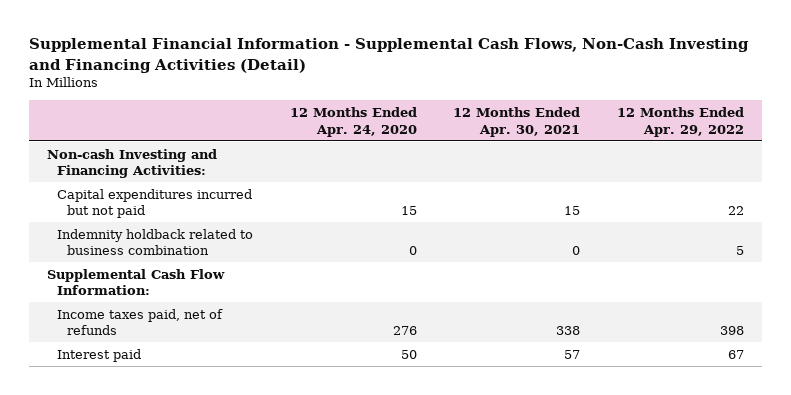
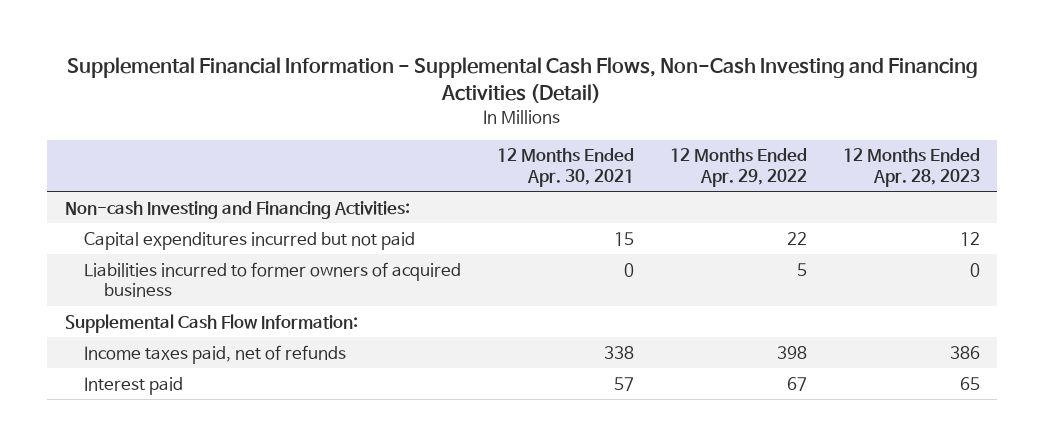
- | 12 Months Ended Apr. 24, 2020 | 12 Months Ended Apr. 30, 2021 | 12 Months Ended Apr. 29, 2022
+ | 12 Months Ended Apr. 30, 2021 | 12 Months Ended Apr. 29, 2022 | 12 Months Ended Apr. 28, 2023
- Indemnity holdback related to business combination | 0 | 0 | 5
+ Liabilities incurred to former owners of acquired business | 0 | 5 | 0

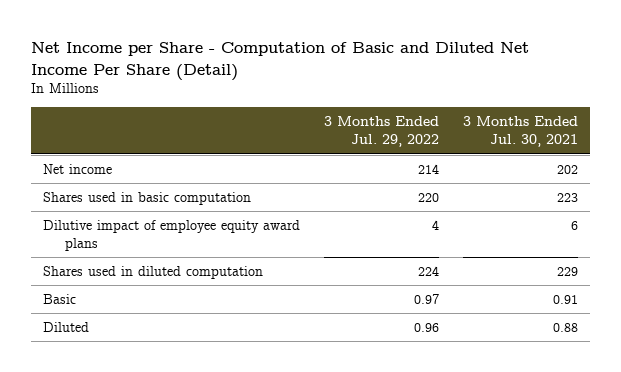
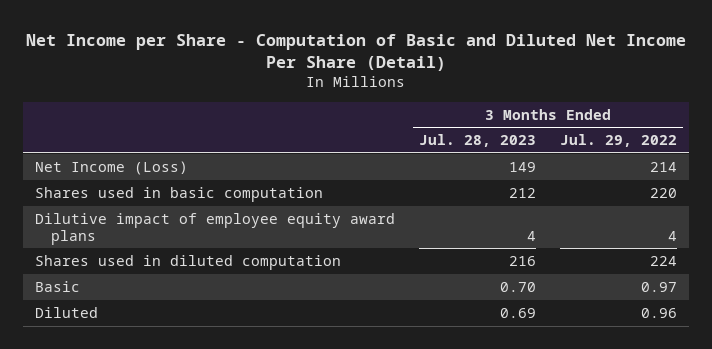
- | 3 Months Ended Jul. 29, 2022 | 3 Months Ended Jul. 30, 2021
+ | 3 Months Ended Jul. 28, 2023 | 3 Months Ended Jul. 29, 2022
- Net income | 214 | 202
+ Net Income (Loss) | 149 | 214

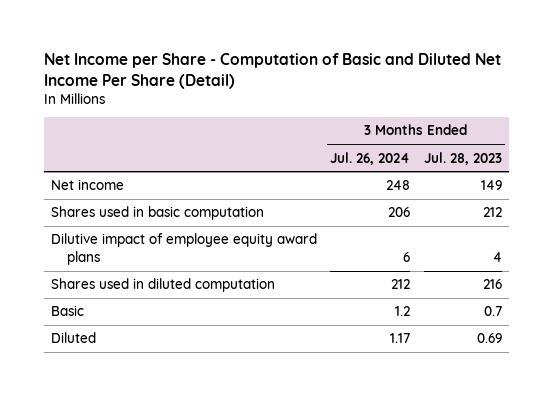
- | 3 Months Ended Jul. 28, 2023 | 3 Months Ended Jul. 29, 2022
+ | 3 Months Ended Jul. 26, 2024 | 3 Months Ended Jul. 28, 2023
- Net Income (Loss) | 149 | 214
+ Net income | 248 | 149
- Basic | 0.70 | 0.97
+ Basic | 1.2 | 0.7

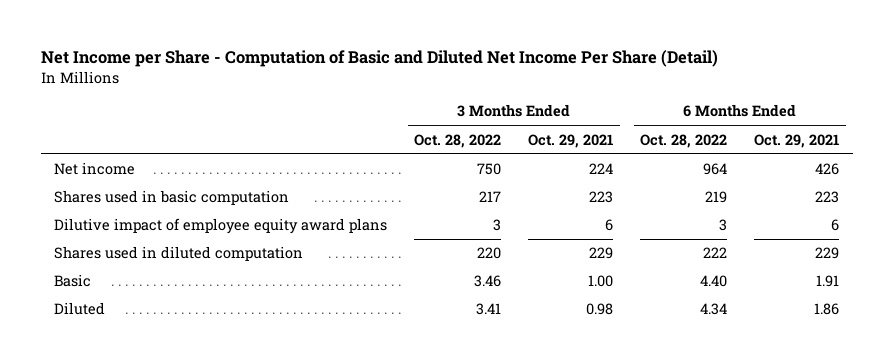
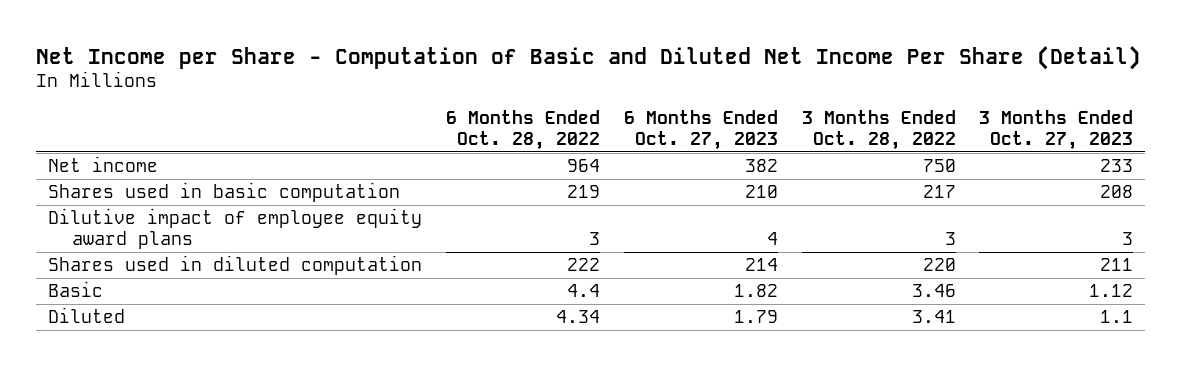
- | 3 Months Ended Oct. 28, 2022 | 3 Months Ended Oct. 29, 2021 | 6 Months Ended Oct. 28, 2022 | 6 Months Ended Oct. 29, 2021
+ | 6 Months Ended Oct. 28, 2022 | 6 Months Ended Oct. 27, 2023 | 3 Months Ended Oct. 28, 2022 | 3 Months Ended Oct. 27, 2023
- Basic | 3.46 | 1.00 | 4.40 | 1.91
+ Basic | 4.4 | 1.82 | 3.46 | 1.12

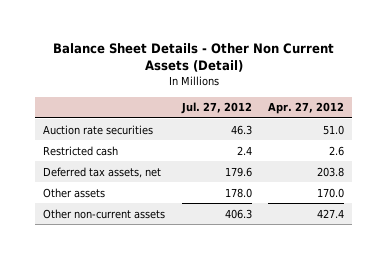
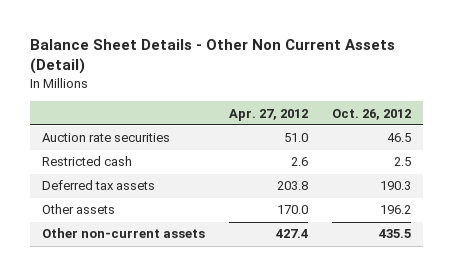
- | Jul. 27, 2012 | Apr. 27, 2012
+ | Apr. 27, 2012 | Oct. 26, 2012
- Deferred tax assets, net | 179.6 | 203.8
+ Deferred tax assets | 203.8 | 190.3

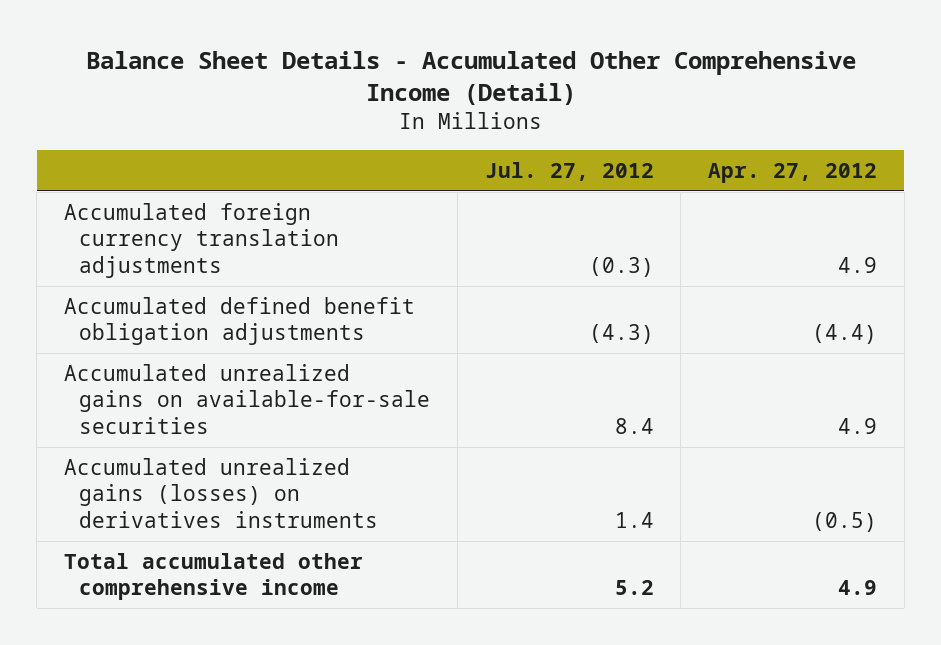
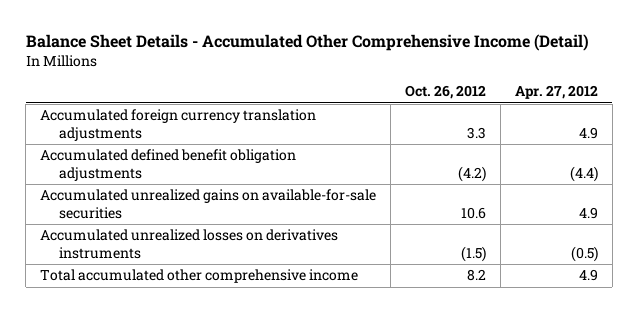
- | Jul. 27, 2012 | Apr. 27, 2012
+ | Oct. 26, 2012 | Apr. 27, 2012
- Accumulated unrealized gains (losses) on derivatives instruments | 1.4 | (0.5)
+ Accumulated unrealized losses on derivatives instruments | (1.5) | (0.5)

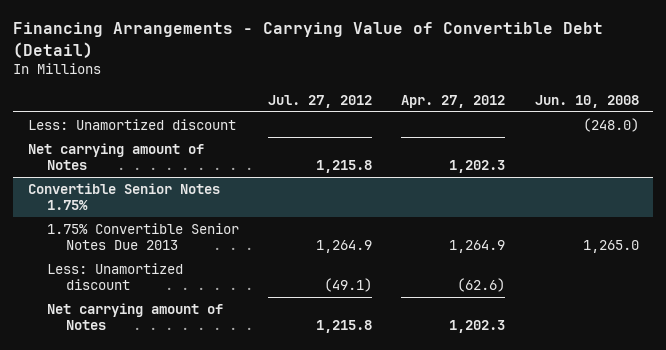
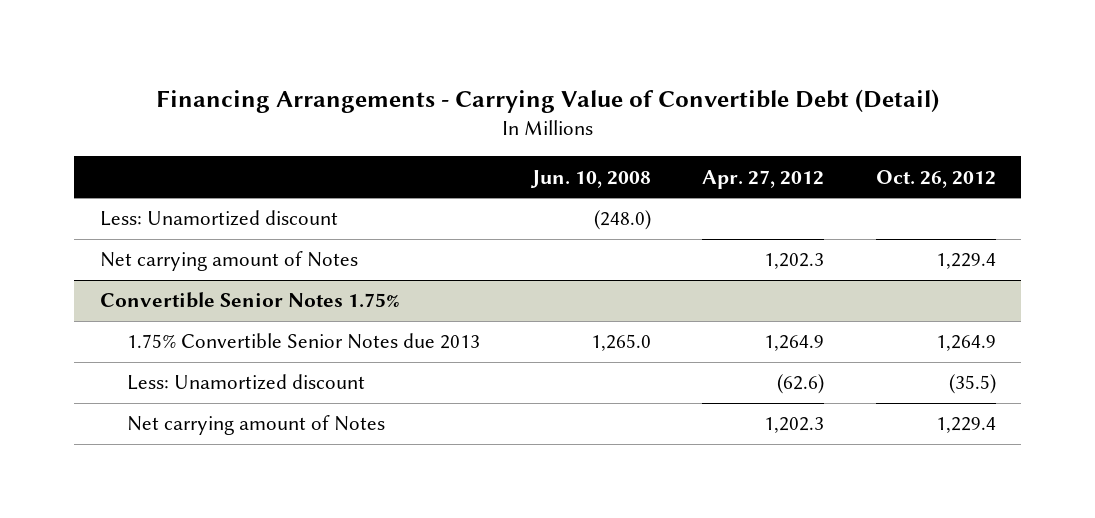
- | Jul. 27, 2012 | Apr. 27, 2012 | Jun. 10, 2008
+ | Jun. 10, 2008 | Apr. 27, 2012 | Oct. 26, 2012
@ Convertible Senior Notes 1.75%
- 1.75% Convertible Senior Notes Due 2013 | 1,264.9 | 1,264.9 | 1,265.0
+ 1.75% Convertible Senior Notes due 2013 | 1,265.0 | 1,264.9 | 1,264.9

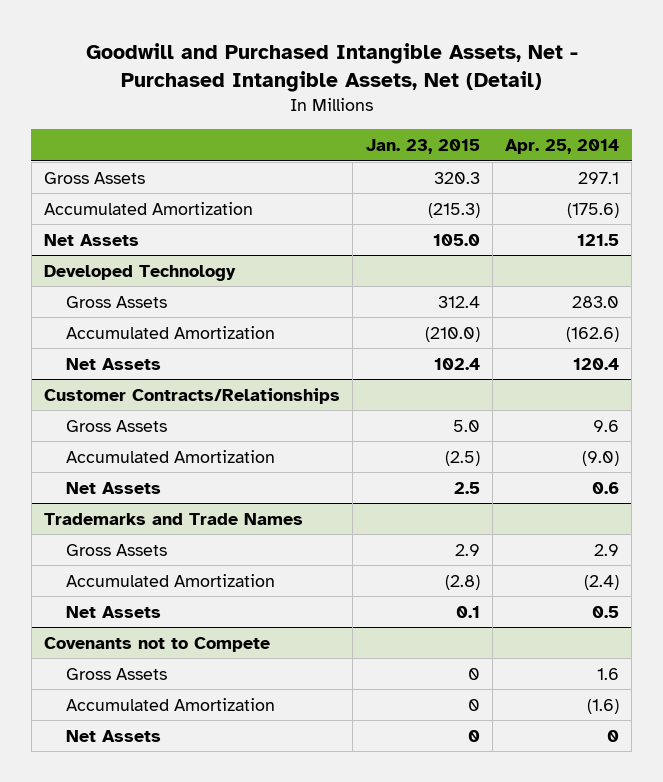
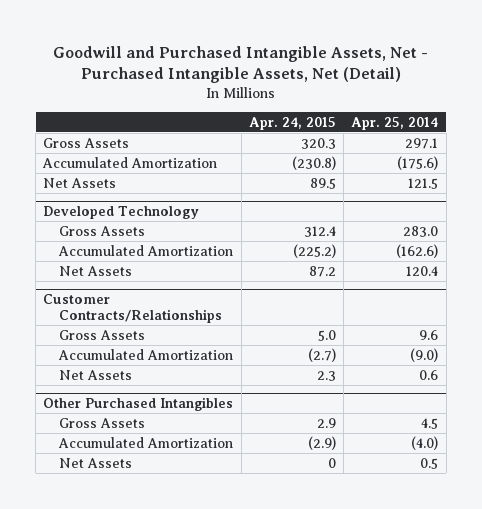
- | Jan. 23, 2015 | Apr. 25, 2014
+ | Apr. 24, 2015 | Apr. 25, 2014
- Trademarks and Trade Names
- Gross Assets | 2.9 | 2.9
- Accumulated Amortization | (2.8) | (2.4)
+ Other Purchased Intangibles
+ Gross Assets | 2.9 | 4.5
+ Accumulated Amortization | (2.9) | (4.0)
- Covenants not to Compete
- Gross Assets | 0 | 1.6
- Accumulated Amortization | 0 | (1.6)
- Net Assets | 0 | 0

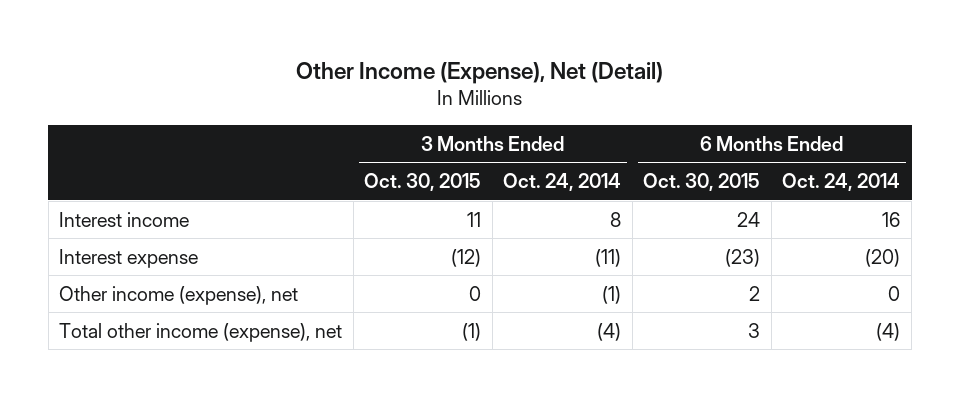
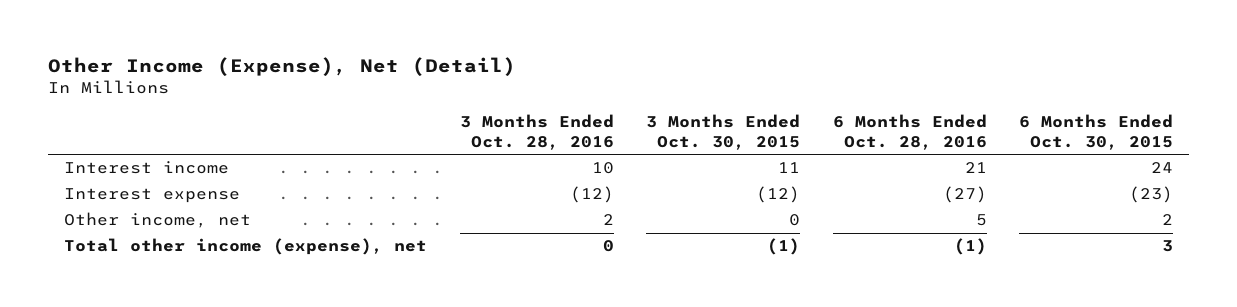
- | 3 Months Ended Oct. 30, 2015 | 3 Months Ended Oct. 24, 2014 | 6 Months Ended Oct. 30, 2015 | 6 Months Ended Oct. 24, 2014
+ | 3 Months Ended Oct. 28, 2016 | 3 Months Ended Oct. 30, 2015 | 6 Months Ended Oct. 28, 2016 | 6 Months Ended Oct. 30, 2015
- Other income (expense), net | 0 | (1) | 2 | 0
+ Other income, net | 2 | 0 | 5 | 2

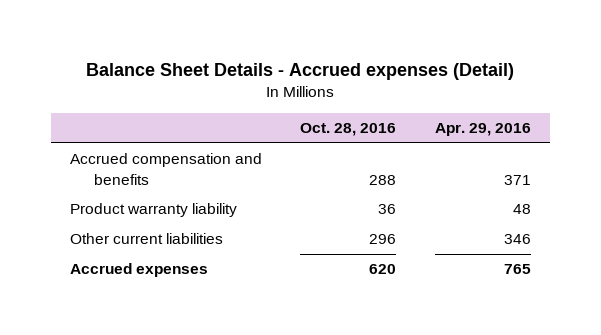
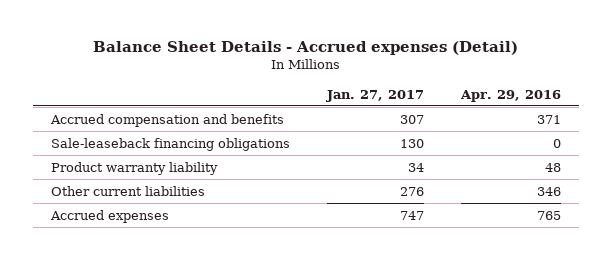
- | Oct. 28, 2016 | Apr. 29, 2016
+ | Jan. 27, 2017 | Apr. 29, 2016
+ Sale-leaseback financing obligations | 130 | 0

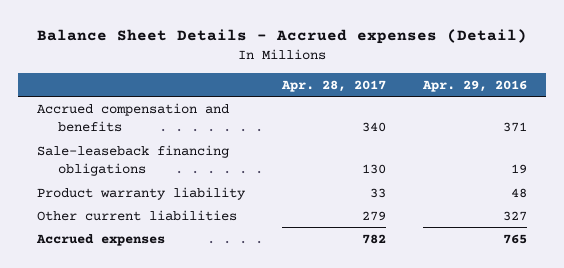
- | Jan. 27, 2017 | Apr. 29, 2016
+ | Apr. 28, 2017 | Apr. 29, 2016
- Sale-leaseback financing obligations | 130 | 0
+ Sale-leaseback financing obligations | 130 | 19
- Other current liabilities | 276 | 346
+ Other current liabilities | 279 | 327

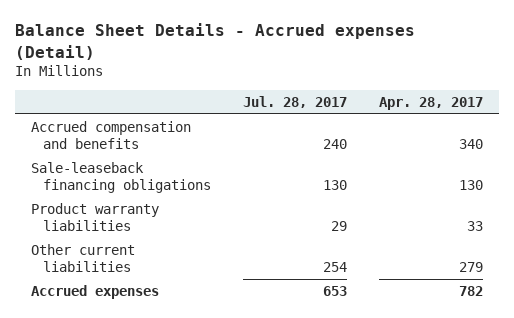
- | Apr. 28, 2017 | Apr. 29, 2016
+ | Jul. 28, 2017 | Apr. 28, 2017
- Product warranty liability | 33 | 48
+ Product warranty liabilities | 29 | 33

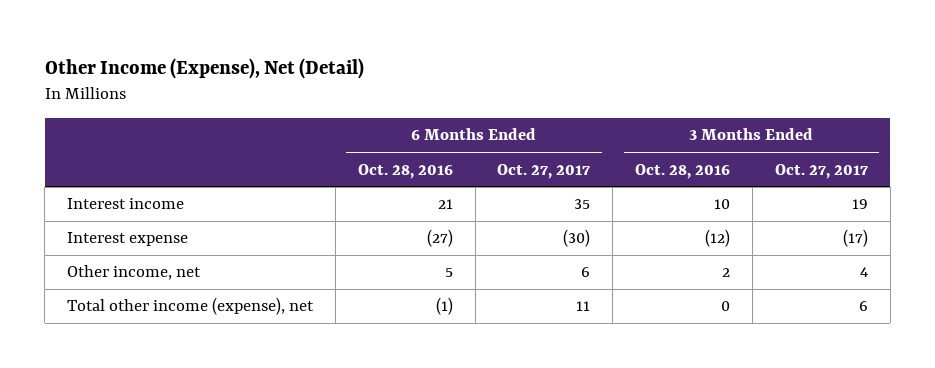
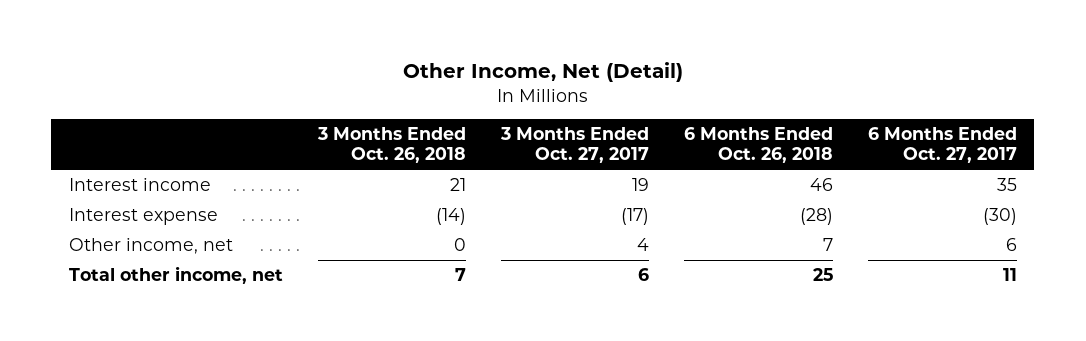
- Other Income (Expense), Net (Detail)
+ Other Income, Net (Detail)
- | 6 Months Ended Oct. 28, 2016 | 6 Months Ended Oct. 27, 2017 | 3 Months Ended Oct. 28, 2016 | 3 Months Ended Oct. 27, 2017
+ | 3 Months Ended Oct. 26, 2018 | 3 Months Ended Oct. 27, 2017 | 6 Months Ended Oct. 26, 2018 | 6 Months Ended Oct. 27, 2017
- Total other income (expense), net | (1) | 11 | 0 | 6
+ Total other income, net | 7 | 6 | 25 | 11

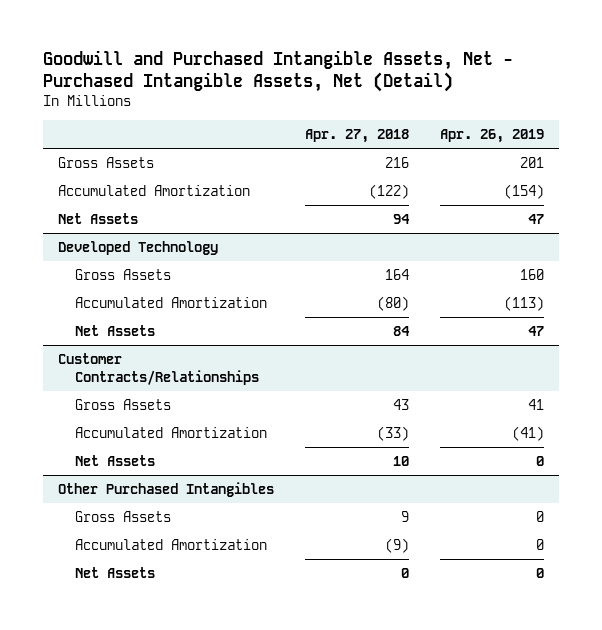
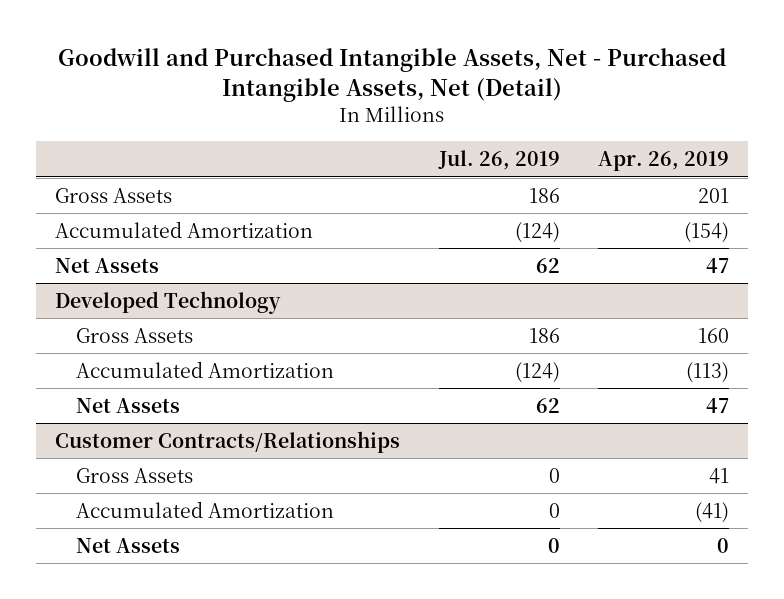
- | Apr. 27, 2018 | Apr. 26, 2019
+ | Jul. 26, 2019 | Apr. 26, 2019
- Other Purchased Intangibles
- Gross Assets | 9 | 0
- Accumulated Amortization | (9) | 0
- Net Assets | 0 | 0

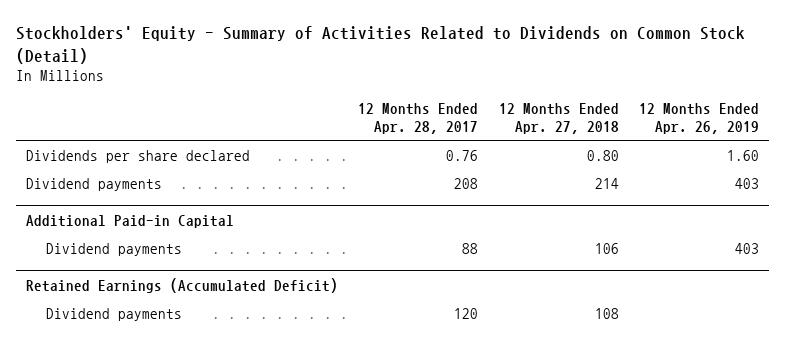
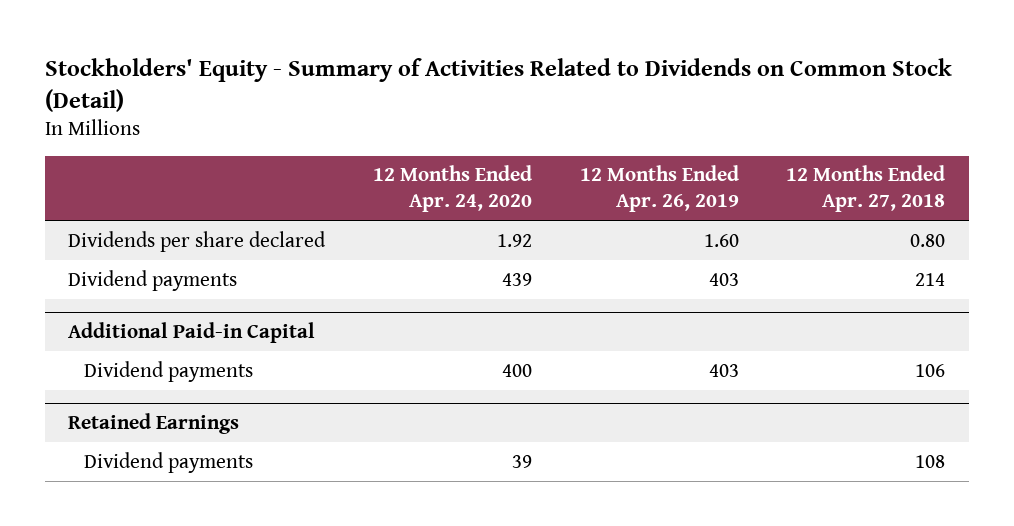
- | 12 Months Ended Apr. 28, 2017 | 12 Months Ended Apr. 27, 2018 | 12 Months Ended Apr. 26, 2019
+ | 12 Months Ended Apr. 24, 2020 | 12 Months Ended Apr. 26, 2019 | 12 Months Ended Apr. 27, 2018
- Retained Earnings (Accumulated Deficit)
+ Retained Earnings

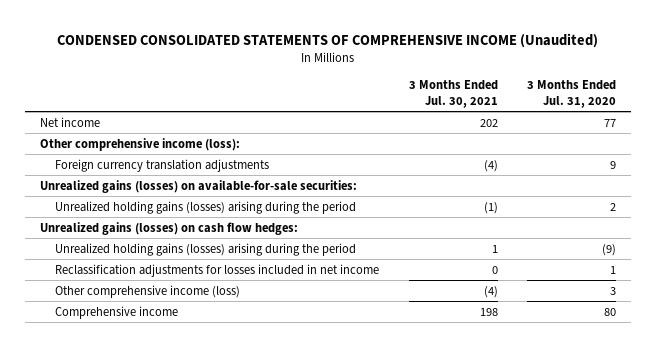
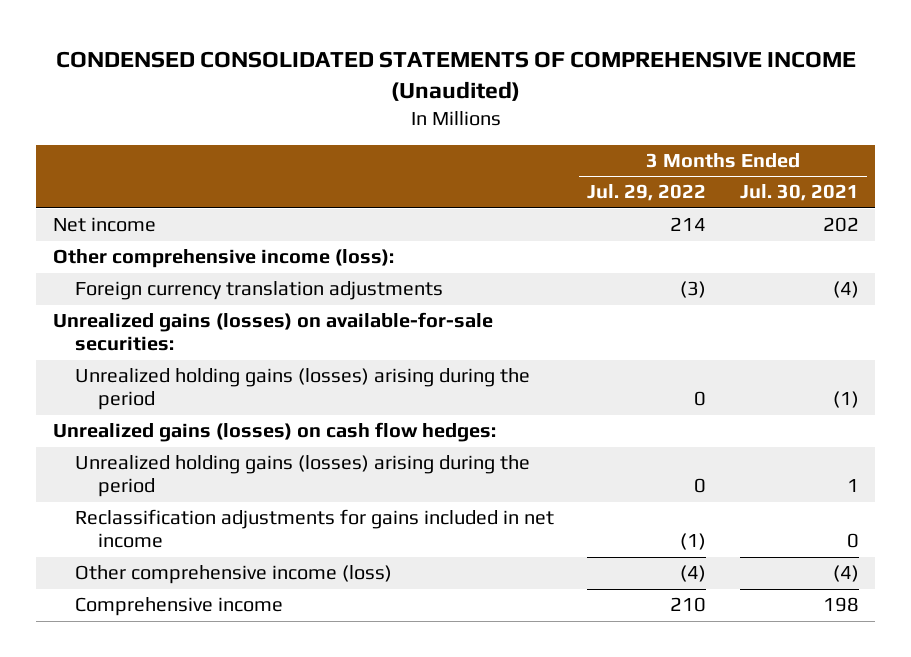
- | 3 Months Ended Jul. 30, 2021 | 3 Months Ended Jul. 31, 2020
+ | 3 Months Ended Jul. 29, 2022 | 3 Months Ended Jul. 30, 2021
- Reclassification adjustments for losses included in net income | 0 | 1
+ Reclassification adjustments for gains included in net income | (1) | 0

